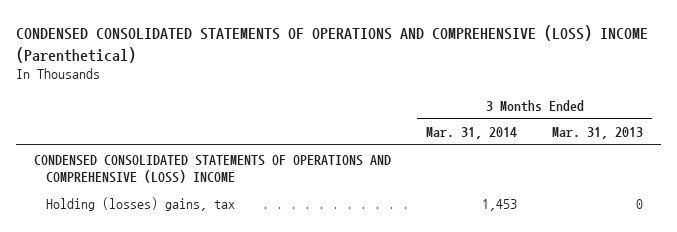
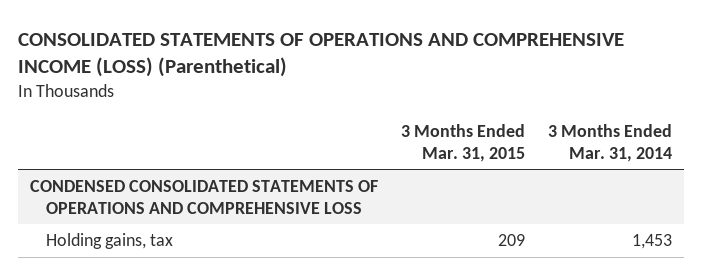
- CONDENSED CONSOLIDATED STATEMENTS OF OPERATIONS AND COMPREHENSIVE (LOSS) INCOME (Parenthetical)
+ CONSOLIDATED STATEMENTS OF OPERATIONS AND COMPREHENSIVE INCOME (LOSS) (Parenthetical)
- | 3 Months Ended Mar. 31, 2014 | 3 Months Ended Mar. 31, 2013
+ | 3 Months Ended Mar. 31, 2015 | 3 Months Ended Mar. 31, 2014
- CONDENSED CONSOLIDATED STATEMENTS OF OPERATIONS AND COMPREHENSIVE (LOSS) INCOME
- Holding (losses) gains, tax | 1,453 | 0
+ CONDENSED CONSOLIDATED STATEMENTS OF OPERATIONS AND COMPREHENSIVE LOSS
+ Holding gains, tax | 209 | 1,453

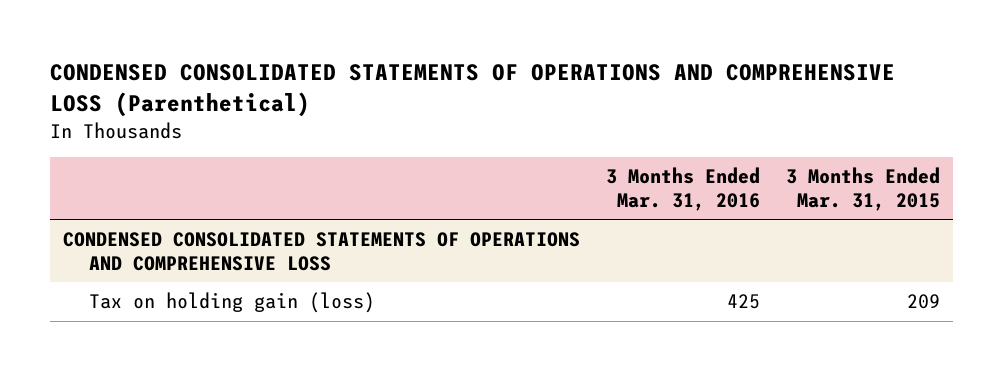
- CONSOLIDATED STATEMENTS OF OPERATIONS AND COMPREHENSIVE INCOME (LOSS) (Parenthetical)
+ CONDENSED CONSOLIDATED STATEMENTS OF OPERATIONS AND COMPREHENSIVE LOSS (Parenthetical)
- | 3 Months Ended Mar. 31, 2015 | 3 Months Ended Mar. 31, 2014
+ | 3 Months Ended Mar. 31, 2016 | 3 Months Ended Mar. 31, 2015
- Holding gains, tax | 209 | 1,453
+ Tax on holding gain (loss) | 425 | 209

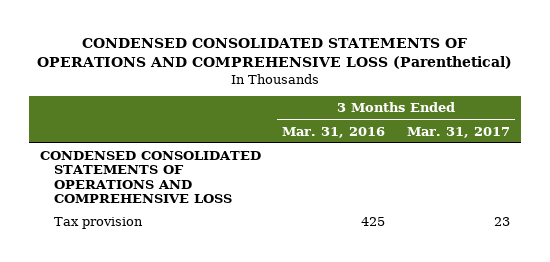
- | 3 Months Ended Mar. 31, 2016 | 3 Months Ended Mar. 31, 2015
+ | 3 Months Ended Mar. 31, 2016 | 3 Months Ended Mar. 31, 2017
- Tax on holding gain (loss) | 425 | 209
+ Tax provision | 425 | 23

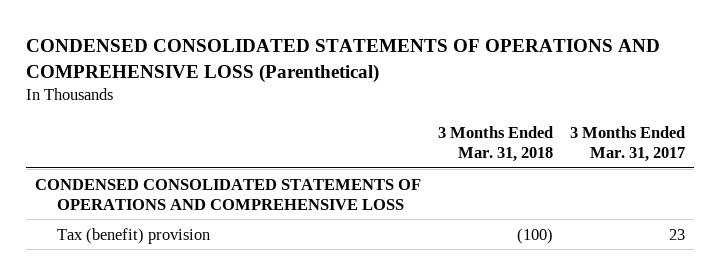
- | 3 Months Ended Mar. 31, 2016 | 3 Months Ended Mar. 31, 2017
+ | 3 Months Ended Mar. 31, 2018 | 3 Months Ended Mar. 31, 2017
- Tax provision | 425 | 23
+ Tax (benefit) provision | (100) | 23

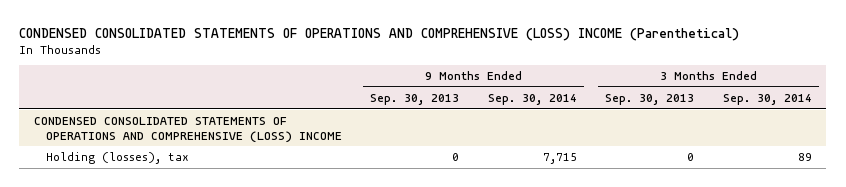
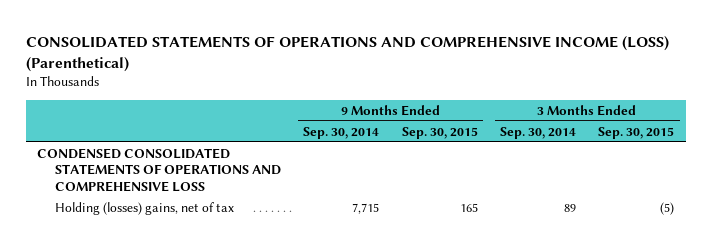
- CONDENSED CONSOLIDATED STATEMENTS OF OPERATIONS AND COMPREHENSIVE (LOSS) INCOME (Parenthetical)
+ CONSOLIDATED STATEMENTS OF OPERATIONS AND COMPREHENSIVE INCOME (LOSS) (Parenthetical)
- | 9 Months Ended Sep. 30, 2013 | 9 Months Ended Sep. 30, 2014 | 3 Months Ended Sep. 30, 2013 | 3 Months Ended Sep. 30, 2014
+ | 9 Months Ended Sep. 30, 2014 | 9 Months Ended Sep. 30, 2015 | 3 Months Ended Sep. 30, 2014 | 3 Months Ended Sep. 30, 2015
- CONDENSED CONSOLIDATED STATEMENTS OF OPERATIONS AND COMPREHENSIVE (LOSS) INCOME
- Holding (losses), tax | 0 | 7,715 | 0 | 89
+ CONDENSED CONSOLIDATED STATEMENTS OF OPERATIONS AND COMPREHENSIVE LOSS
+ Holding (losses) gains, net of tax | 7,715 | 165 | 89 | (5)

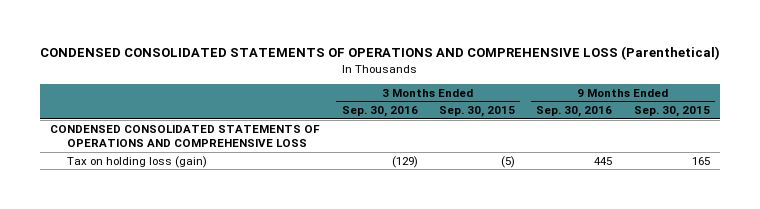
- CONSOLIDATED STATEMENTS OF OPERATIONS AND COMPREHENSIVE INCOME (LOSS) (Parenthetical)
+ CONDENSED CONSOLIDATED STATEMENTS OF OPERATIONS AND COMPREHENSIVE LOSS (Parenthetical)
- | 9 Months Ended Sep. 30, 2014 | 9 Months Ended Sep. 30, 2015 | 3 Months Ended Sep. 30, 2014 | 3 Months Ended Sep. 30, 2015
+ | 3 Months Ended Sep. 30, 2016 | 3 Months Ended Sep. 30, 2015 | 9 Months Ended Sep. 30, 2016 | 9 Months Ended Sep. 30, 2015
- Holding (losses) gains, net of tax | 7,715 | 165 | 89 | (5)
+ Tax on holding loss (gain) | (129) | (5) | 445 | 165

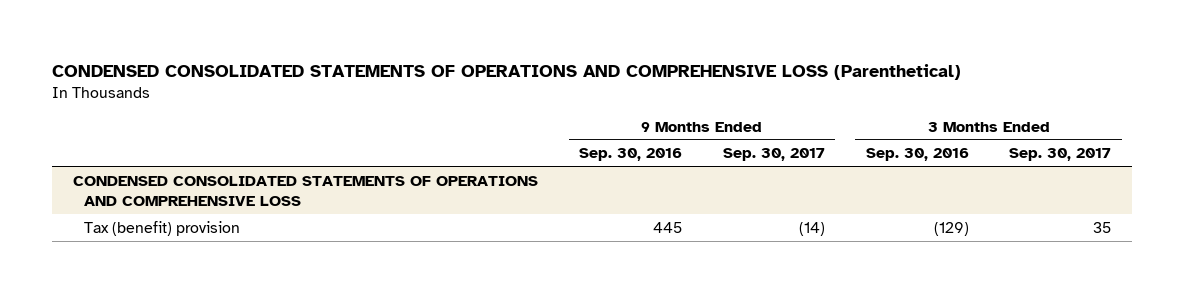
- | 3 Months Ended Sep. 30, 2016 | 3 Months Ended Sep. 30, 2015 | 9 Months Ended Sep. 30, 2016 | 9 Months Ended Sep. 30, 2015
+ | 9 Months Ended Sep. 30, 2016 | 9 Months Ended Sep. 30, 2017 | 3 Months Ended Sep. 30, 2016 | 3 Months Ended Sep. 30, 2017
- Tax on holding loss (gain) | (129) | (5) | 445 | 165
+ Tax (benefit) provision | 445 | (14) | (129) | 35

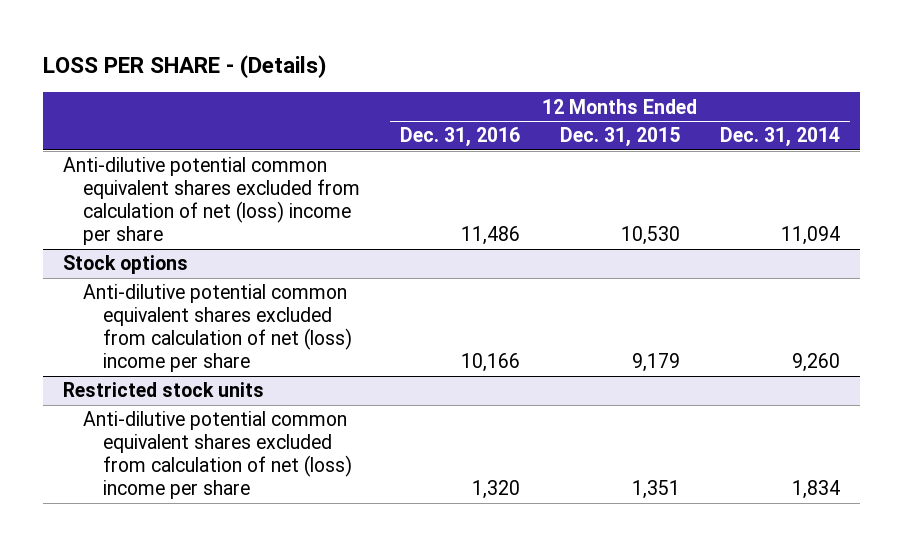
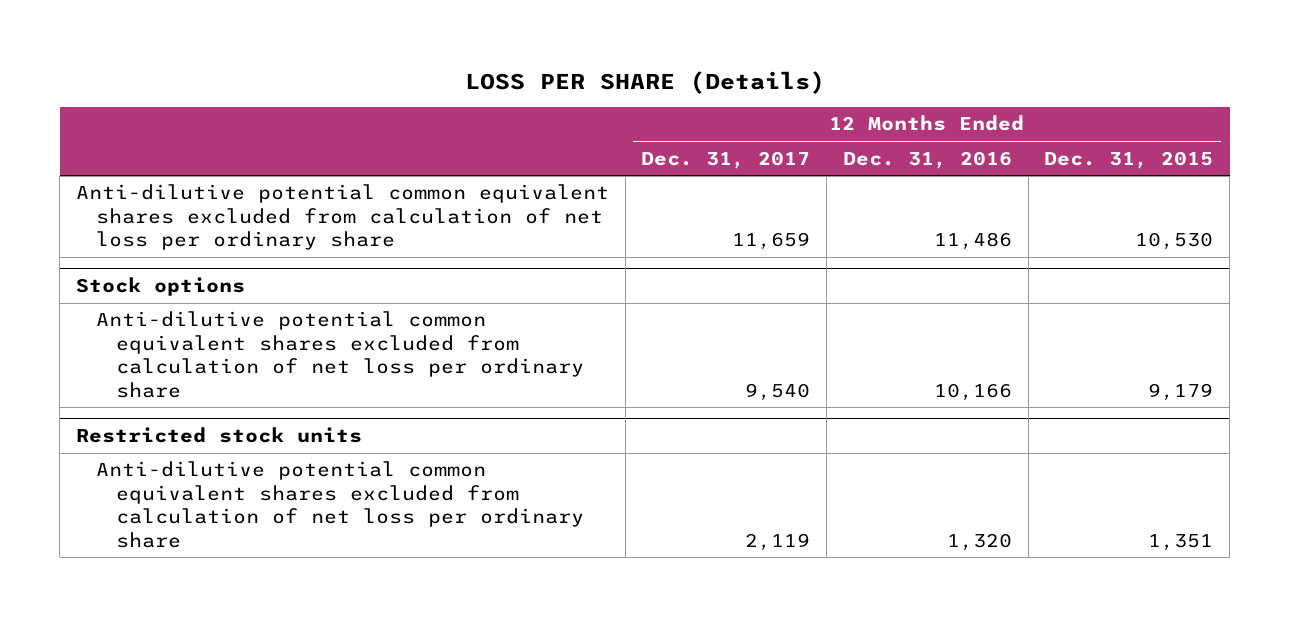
- LOSS PER SHARE - (Details)
+ LOSS PER SHARE (Details)
- | 12 Months Ended Dec. 31, 2016 | 12 Months Ended Dec. 31, 2015 | 12 Months Ended Dec. 31, 2014
+ | 12 Months Ended Dec. 31, 2017 | 12 Months Ended Dec. 31, 2016 | 12 Months Ended Dec. 31, 2015
- Anti-dilutive potential common equivalent shares excluded from calculation of net (loss) income per share | 11,486 | 10,530 | 11,094
+ Anti-dilutive potential common equivalent shares excluded from calculation of net loss per ordinary share | 11,659 | 11,486 | 10,530
@ Stock options
- Anti-dilutive potential common equivalent shares excluded from calculation of net (loss) income per share | 10,166 | 9,179 | 9,260
+ Anti-dilutive potential common equivalent shares excluded from calculation of net loss per ordinary share | 9,540 | 10,166 | 9,179
@ Restricted stock units
- Anti-dilutive potential common equivalent shares excluded from calculation of net (loss) income per share | 1,320 | 1,351 | 1,834
+ Anti-dilutive potential common equivalent shares excluded from calculation of net loss per ordinary share | 2,119 | 1,320 | 1,351

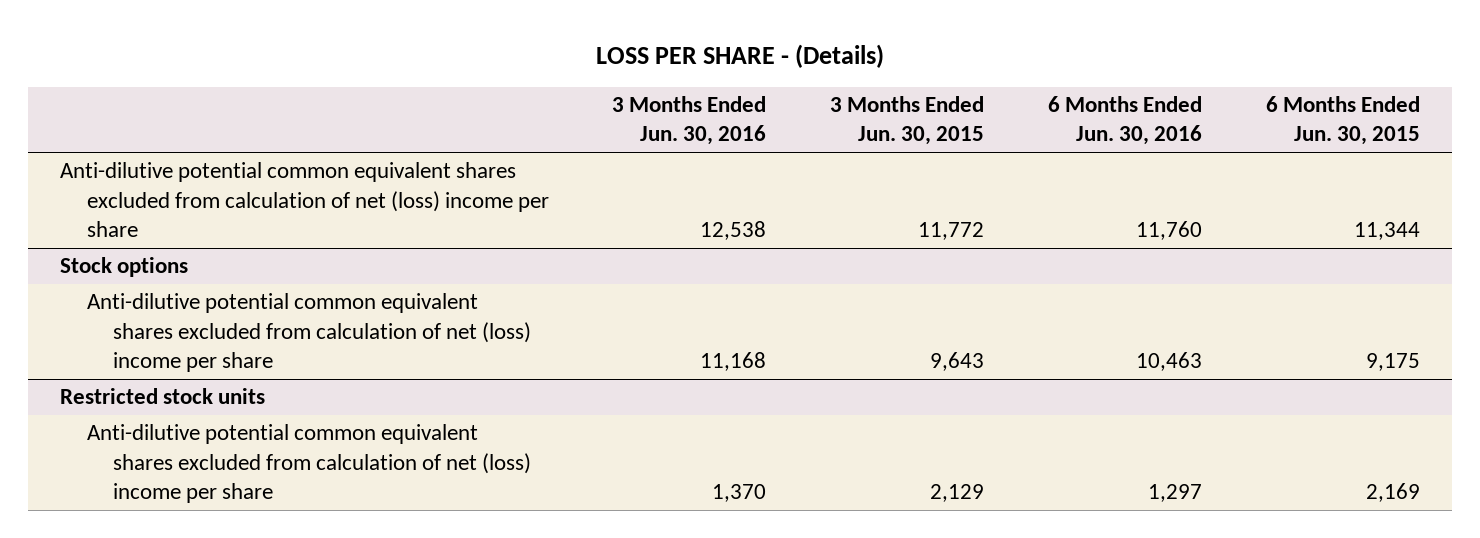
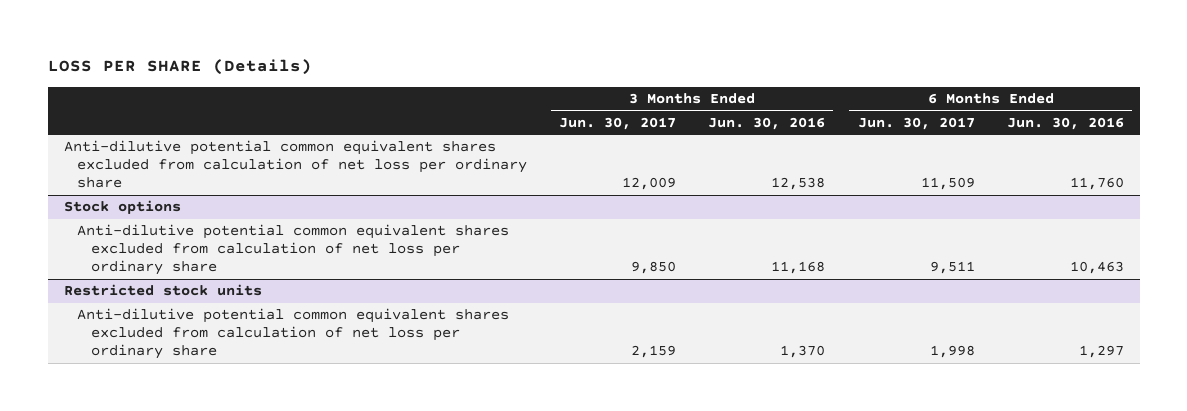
- LOSS PER SHARE - (Details)
+ LOSS PER SHARE (Details)
- | 3 Months Ended Jun. 30, 2016 | 3 Months Ended Jun. 30, 2015 | 6 Months Ended Jun. 30, 2016 | 6 Months Ended Jun. 30, 2015
+ | 3 Months Ended Jun. 30, 2017 | 3 Months Ended Jun. 30, 2016 | 6 Months Ended Jun. 30, 2017 | 6 Months Ended Jun. 30, 2016
- Anti-dilutive potential common equivalent shares excluded from calculation of net (loss) income per share | 12,538 | 11,772 | 11,760 | 11,344
+ Anti-dilutive potential common equivalent shares excluded from calculation of net loss per ordinary share | 12,009 | 12,538 | 11,509 | 11,760
@ Stock options
- Anti-dilutive potential common equivalent shares excluded from calculation of net (loss) income per share | 11,168 | 9,643 | 10,463 | 9,175
+ Anti-dilutive potential common equivalent shares excluded from calculation of net loss per ordinary share | 9,850 | 11,168 | 9,511 | 10,463
@ Restricted stock units
- Anti-dilutive potential common equivalent shares excluded from calculation of net (loss) income per share | 1,370 | 2,129 | 1,297 | 2,169
+ Anti-dilutive potential common equivalent shares excluded from calculation of net loss per ordinary share | 2,159 | 1,370 | 1,998 | 1,297

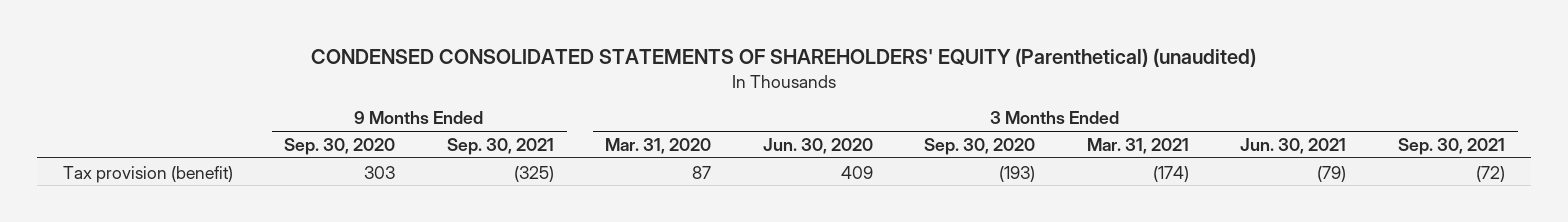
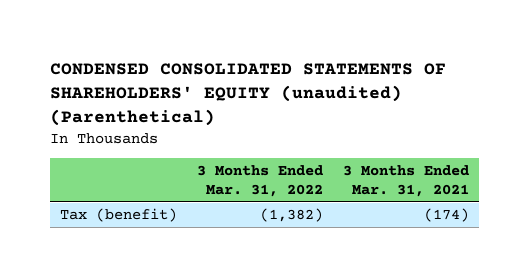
- CONDENSED CONSOLIDATED STATEMENTS OF SHAREHOLDERS' EQUITY (Parenthetical) (unaudited)
+ CONDENSED CONSOLIDATED STATEMENTS OF SHAREHOLDERS' EQUITY (unaudited) (Parenthetical)
- | 9 Months Ended Sep. 30, 2020 | 9 Months Ended Sep. 30, 2021 | 3 Months Ended Mar. 31, 2020 | 3 Months Ended Jun. 30, 2020 | 3 Months Ended Sep. 30, 2020 | 3 Months Ended Mar. 31, 2021 | 3 Months Ended Jun. 30, 2021 | 3 Months Ended Sep. 30, 2021
+ | 3 Months Ended Mar. 31, 2022 | 3 Months Ended Mar. 31, 2021
- Tax provision (benefit) | 303 | (325) | 87 | 409 | (193) | (174) | (79) | (72)
+ Tax (benefit) | (1,382) | (174)

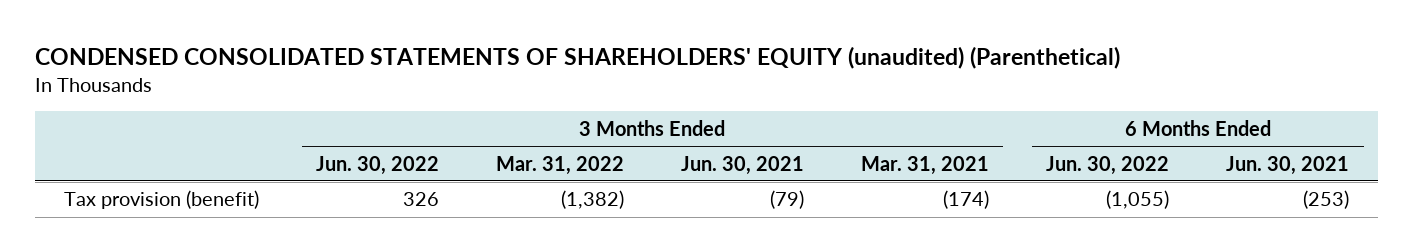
- | 3 Months Ended Mar. 31, 2022 | 3 Months Ended Mar. 31, 2021
+ | 3 Months Ended Jun. 30, 2022 | 3 Months Ended Mar. 31, 2022 | 3 Months Ended Jun. 30, 2021 | 3 Months Ended Mar. 31, 2021 | 6 Months Ended Jun. 30, 2022 | 6 Months Ended Jun. 30, 2021
- Tax (benefit) | (1,382) | (174)
+ Tax provision (benefit) | 326 | (1,382) | (79) | (174) | (1,055) | (253)

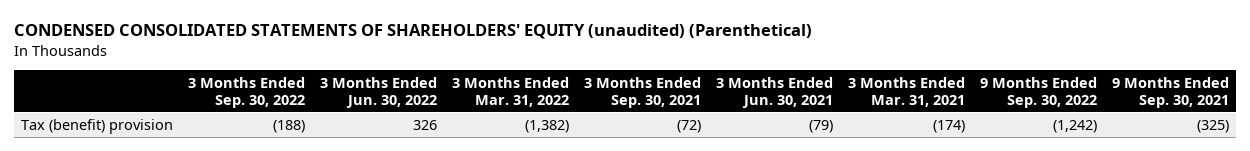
- | 3 Months Ended Jun. 30, 2022 | 3 Months Ended Mar. 31, 2022 | 3 Months Ended Jun. 30, 2021 | 3 Months Ended Mar. 31, 2021 | 6 Months Ended Jun. 30, 2022 | 6 Months Ended Jun. 30, 2021
+ | 3 Months Ended Sep. 30, 2022 | 3 Months Ended Jun. 30, 2022 | 3 Months Ended Mar. 31, 2022 | 3 Months Ended Sep. 30, 2021 | 3 Months Ended Jun. 30, 2021 | 3 Months Ended Mar. 31, 2021 | 9 Months Ended Sep. 30, 2022 | 9 Months Ended Sep. 30, 2021
- Tax provision (benefit) | 326 | (1,382) | (79) | (174) | (1,055) | (253)
+ Tax (benefit) provision | (188) | 326 | (1,382) | (72) | (79) | (174) | (1,242) | (325)

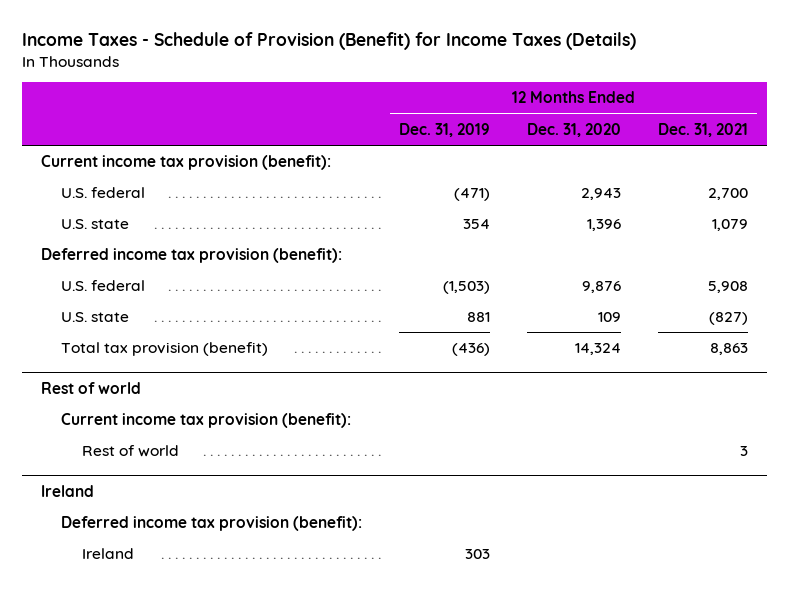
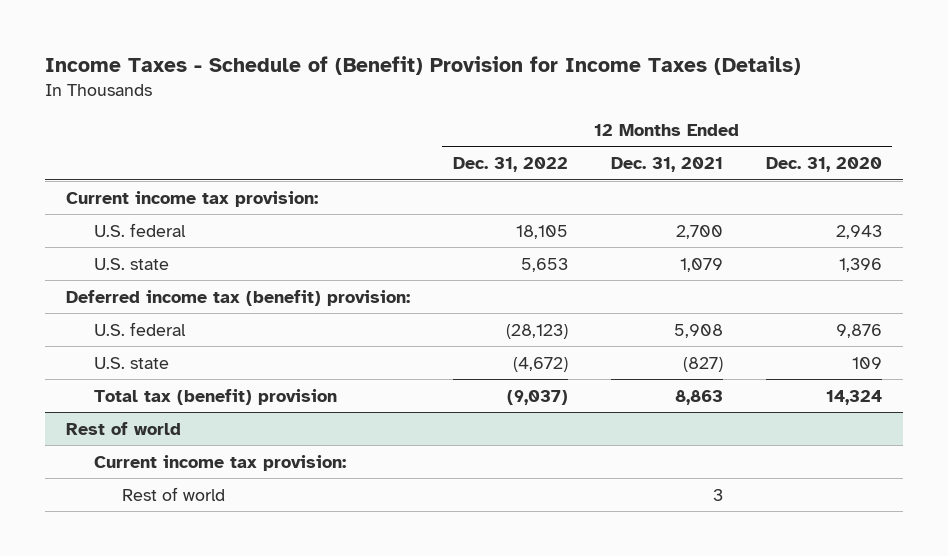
- Income Taxes - Schedule of Provision (Benefit) for Income Taxes (Details)
+ Income Taxes - Schedule of (Benefit) Provision for Income Taxes (Details)
- | 12 Months Ended Dec. 31, 2019 | 12 Months Ended Dec. 31, 2020 | 12 Months Ended Dec. 31, 2021
+ | 12 Months Ended Dec. 31, 2022 | 12 Months Ended Dec. 31, 2021 | 12 Months Ended Dec. 31, 2020
- Current income tax provision (benefit):
+ Current income tax provision:
- Deferred income tax provision (benefit):
+ Deferred income tax (benefit) provision:
- Total tax provision (benefit) | (436) | 14,324 | 8,863
+ Total tax (benefit) provision | (9,037) | 8,863 | 14,324
@ Rest of world
- Current income tax provision (benefit):
+ Current income tax provision:
- Ireland
- Deferred income tax provision (benefit):
- Ireland | 303 | |

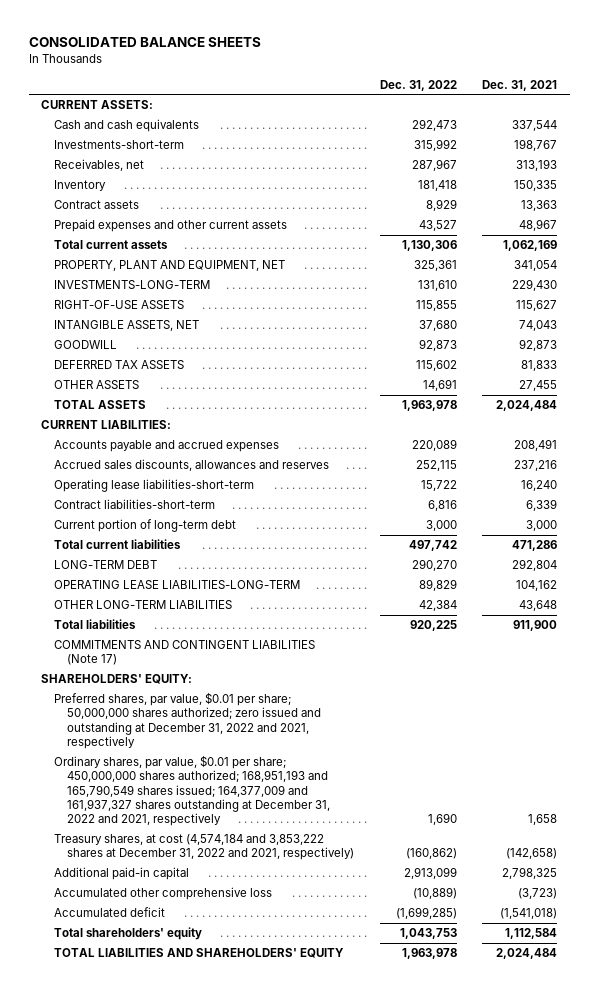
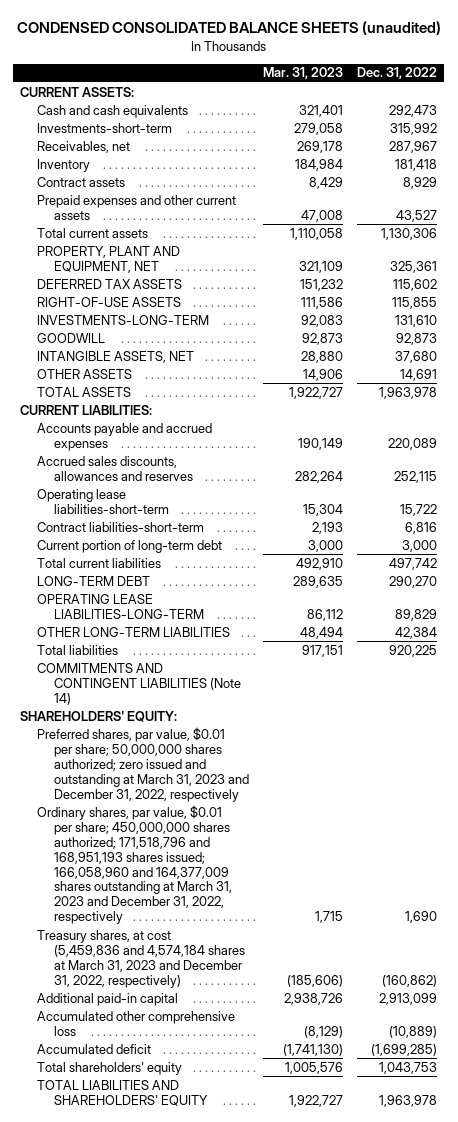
- CONSOLIDATED BALANCE SHEETS
+ CONDENSED CONSOLIDATED BALANCE SHEETS (unaudited)
- | Dec. 31, 2022 | Dec. 31, 2021
+ | Mar. 31, 2023 | Dec. 31, 2022
moved up: DEFERRED TAX ASSETS | 151,232 | 115,602
moved down: INVESTMENTS-LONG-TERM | 92,083 | 131,610
moved down: INTANGIBLE ASSETS, NET | 28,880 | 37,680
- COMMITMENTS AND CONTINGENT LIABILITIES (Note 17)
+ COMMITMENTS AND CONTINGENT LIABILITIES (Note 14)
- Preferred shares, par value, $0.01 per share; 50,000,000 shares authorized; zero issued and outstanding at December 31, 2022 and 2021, respectively
- Ordinary shares, par value, $0.01 per share; 450,000,000 shares authorized; 168,951,193 and 165,790,549 shares issued; 164,377,009 and 161,937,327 shares outstanding at December 31, 2022 and 2021, respectively | 1,690 | 1,658
- Treasury shares, at cost (4,574,184 and 3,853,222 shares at December 31, 2022 and 2021, respectively) | (160,862) | (142,658)
+ Preferred shares, par value, $0.01 per share; 50,000,000 shares authorized; zero issued and outstanding at March 31, 2023 and December 31, 2022, respectively
+ Ordinary shares, par value, $0.01 per share; 450,000,000 shares authorized; 171,518,796 and 168,951,193 shares issued; 166,058,960 and 164,377,009 shares outstanding at March 31, 2023 and December 31, 2022, respectively | 1,715 | 1,690
+ Treasury shares, at cost (5,459,836 and 4,574,184 shares at March 31, 2023 and December 31, 2022, respectively) | (185,606) | (160,862)

